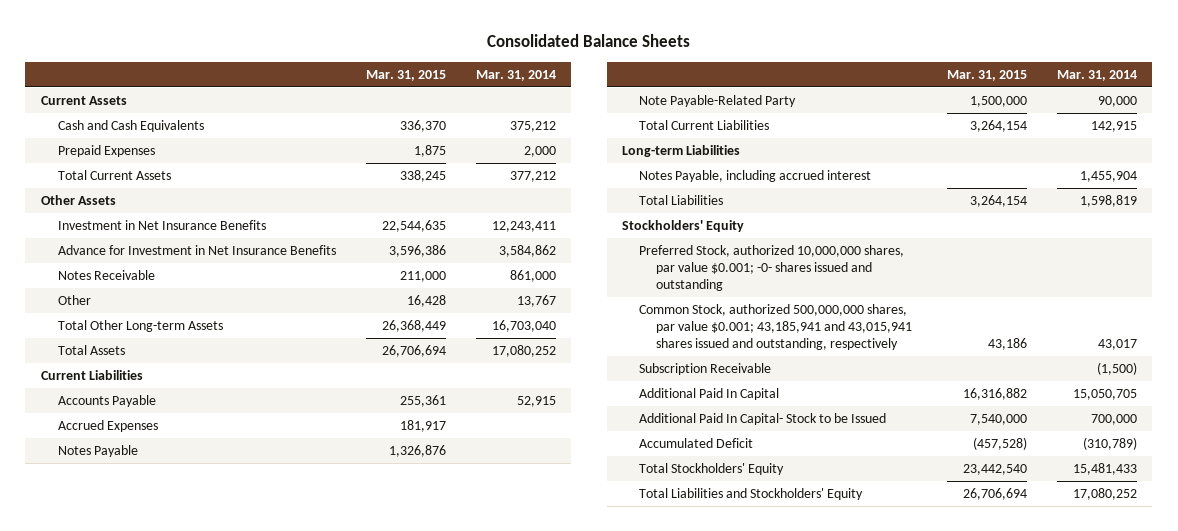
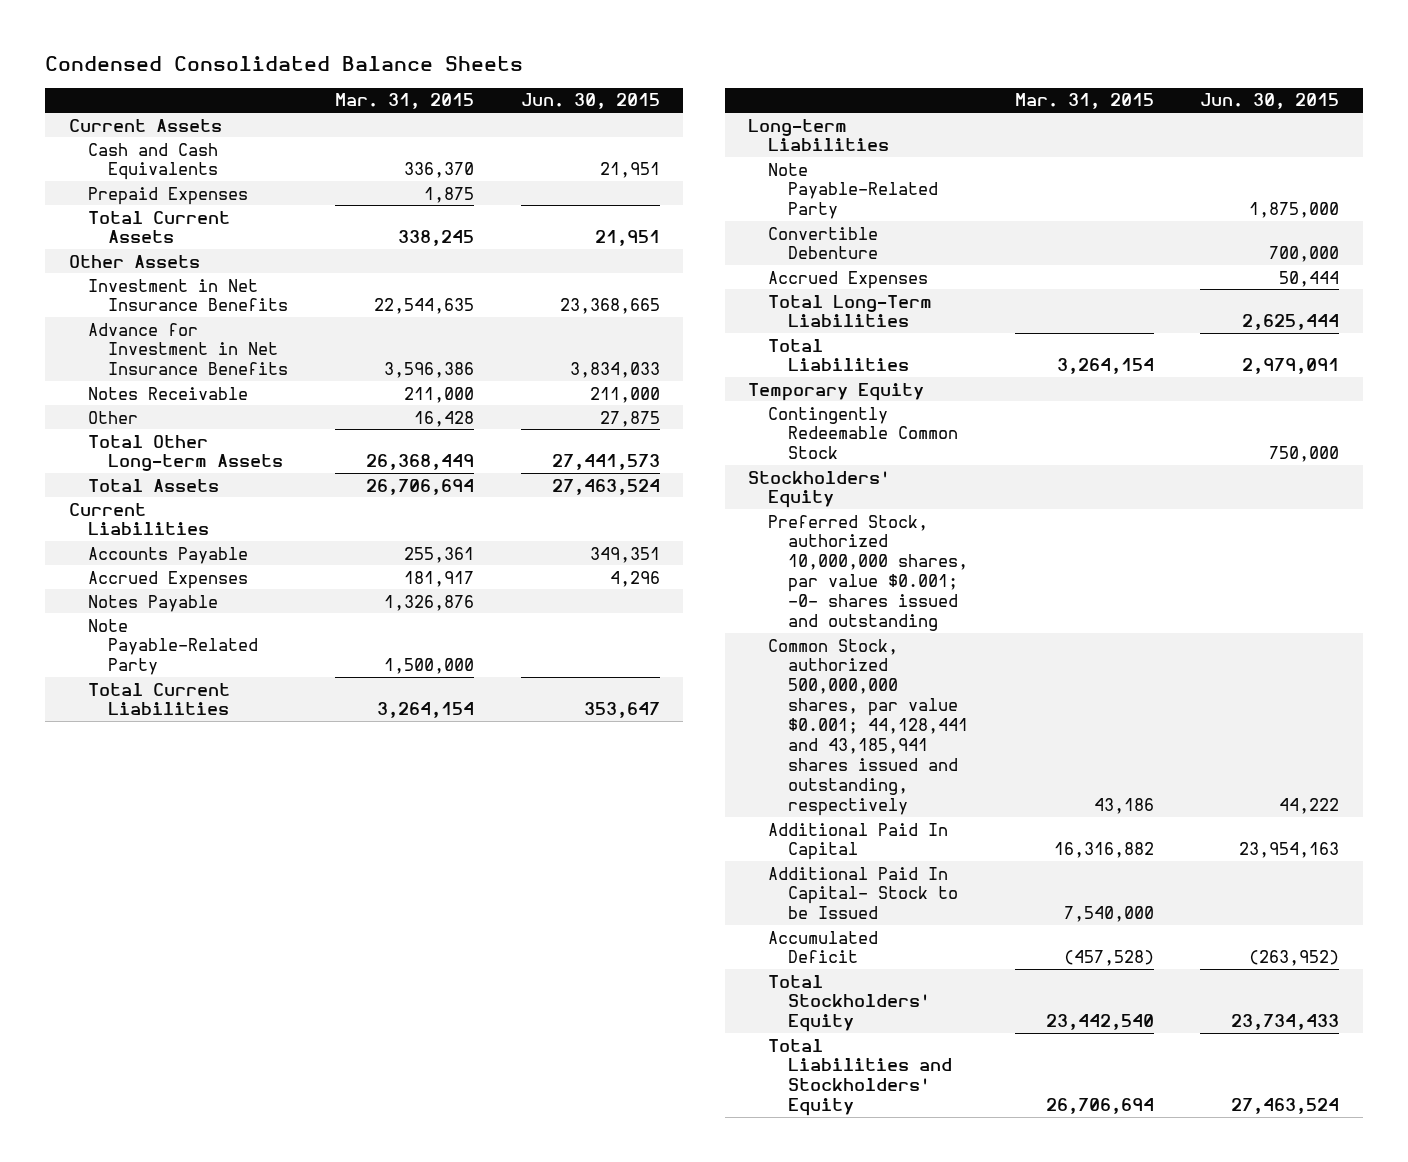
- Consolidated Balance Sheets
+ Condensed Consolidated Balance Sheets
- | Mar. 31, 2015 | Mar. 31, 2014
+ | Mar. 31, 2015 | Jun. 30, 2015
- Notes Payable, including accrued interest | | 1,455,904
+ Note Payable-Related Party | | 1,875,000
+ Convertible Debenture | | 700,000
+ Accrued Expenses | | 50,444
+ Total Long-Term Liabilities | | 2,625,444
+ Temporary Equity
+ Contingently Redeemable Common Stock | | 750,000
- Common Stock, authorized 500,000,000 shares, par value $0.001; 43,185,941 and 43,015,941 shares issued and outstanding, respectively | 43,186 | 43,017
- Subscription Receivable | | (1,500)
+ Common Stock, authorized 500,000,000 shares, par value $0.001; 44,128,441 and 43,185,941 shares issued and outstanding, respectively | 43,186 | 44,222

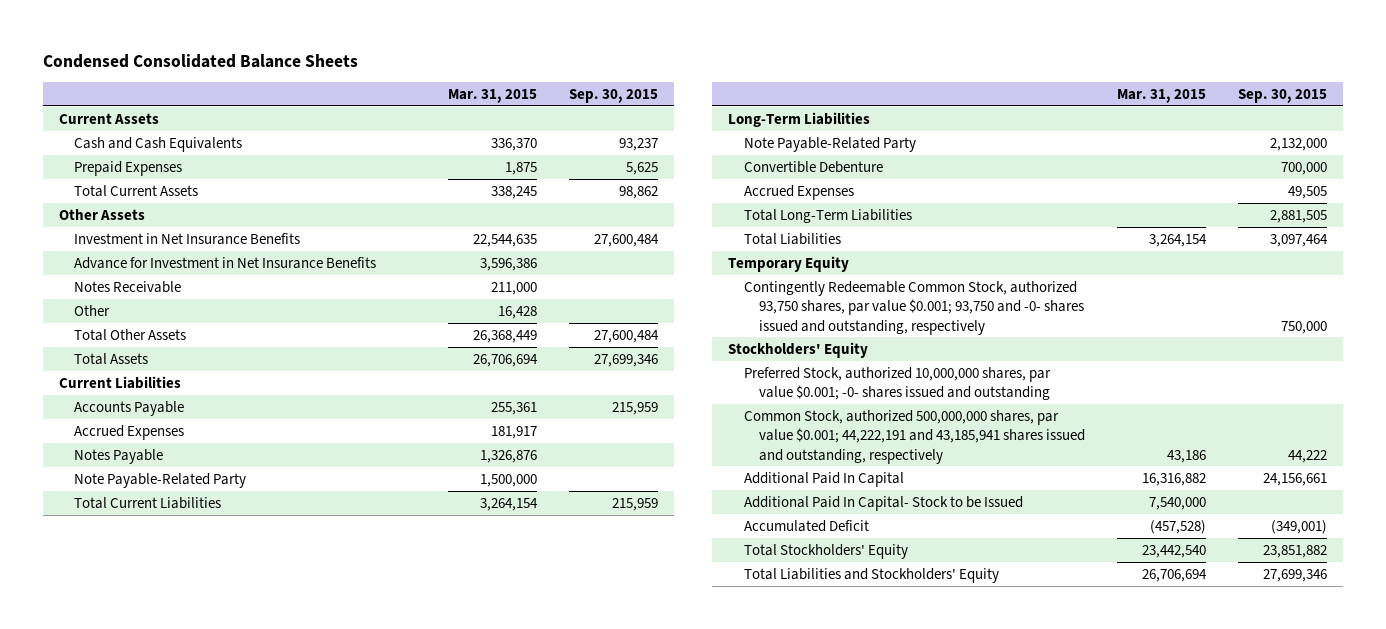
- | Mar. 31, 2015 | Jun. 30, 2015
+ | Mar. 31, 2015 | Sep. 30, 2015
- Total Other Long-term Assets | 26,368,449 | 27,441,573
+ Total Other Assets | 26,368,449 | 27,600,484
- Long-term Liabilities
+ Long-Term Liabilities
- Contingently Redeemable Common Stock | | 750,000
+ Contingently Redeemable Common Stock, authorized 93,750 shares, par value $0.001; 93,750 and -0- shares issued and outstanding, respectively | | 750,000
- Common Stock, authorized 500,000,000 shares, par value $0.001; 44,128,441 and 43,185,941 shares issued and outstanding, respectively | 43,186 | 44,222
+ Common Stock, authorized 500,000,000 shares, par value $0.001; 44,222,191 and 43,185,941 shares issued and outstanding, respectively | 43,186 | 44,222

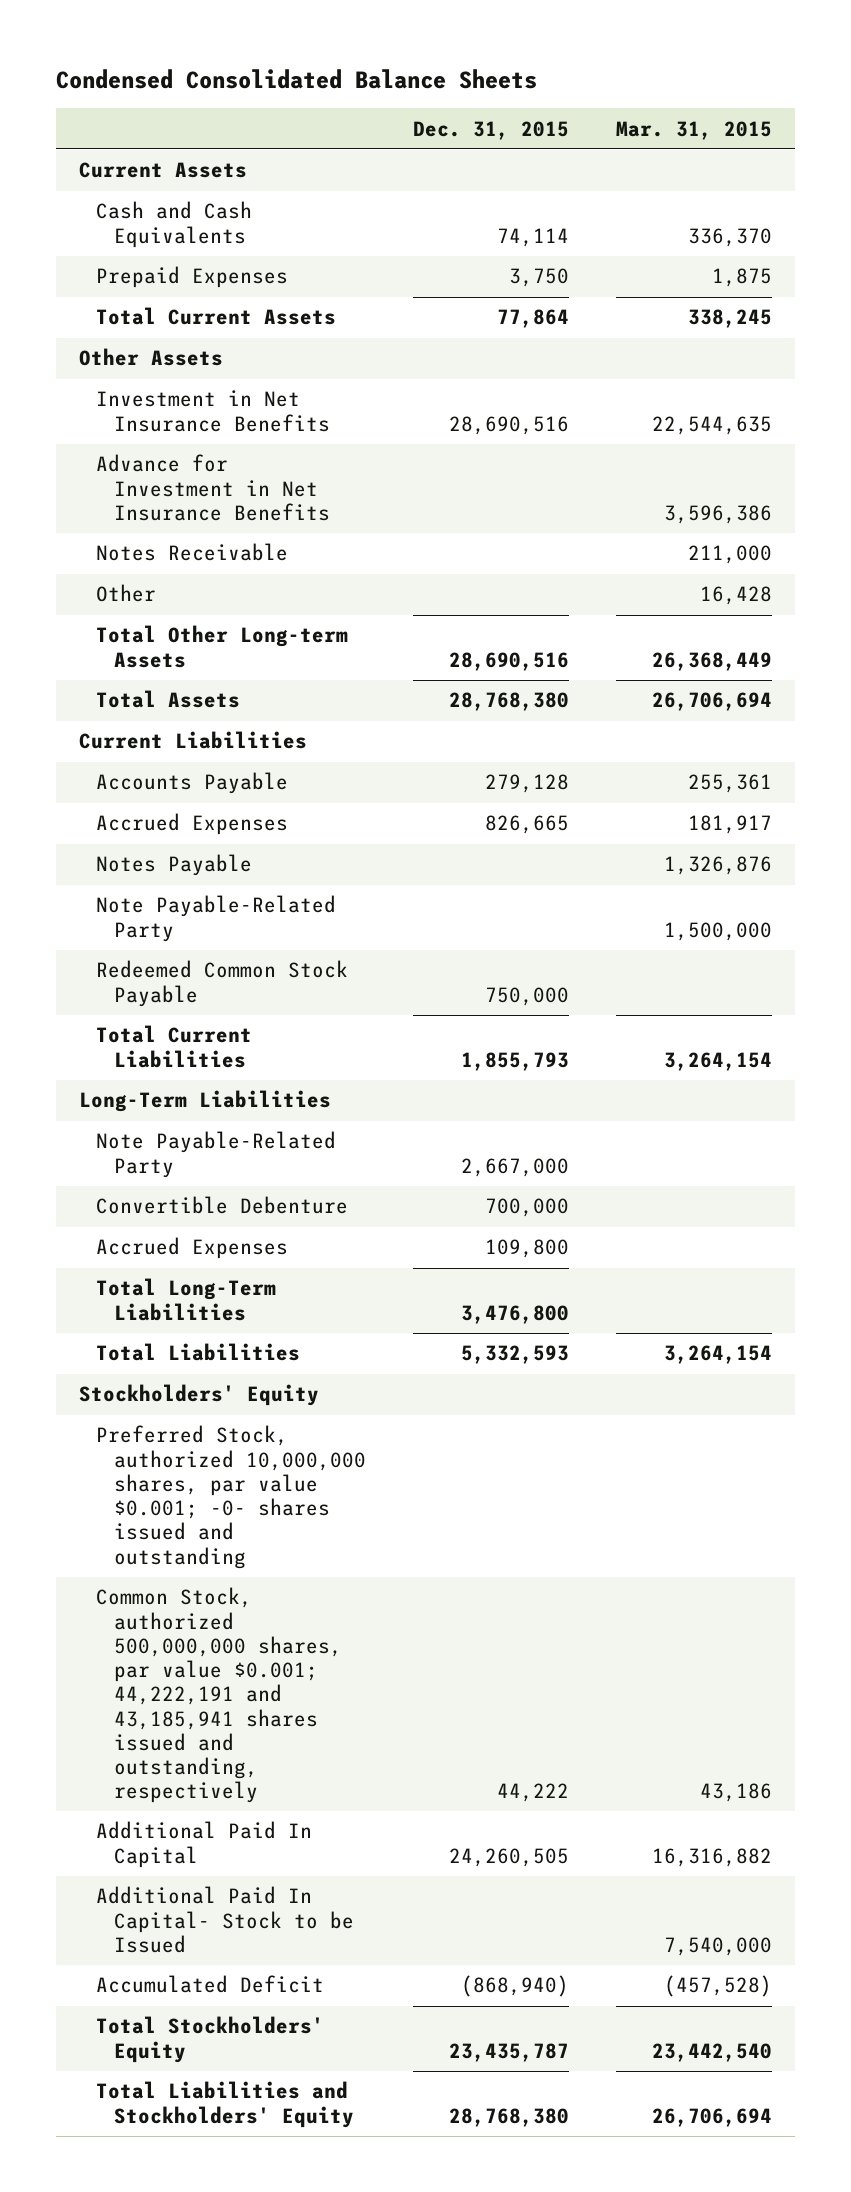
- | Mar. 31, 2015 | Sep. 30, 2015
+ | Dec. 31, 2015 | Mar. 31, 2015
- Total Other Assets | 26,368,449 | 27,600,484
+ Total Other Long-term Assets | 28,690,516 | 26,368,449
+ Redeemed Common Stock Payable | 750,000 |
- Temporary Equity
- Contingently Redeemable Common Stock, authorized 93,750 shares, par value $0.001; 93,750 and -0- shares issued and outstanding, respectively | | 750,000

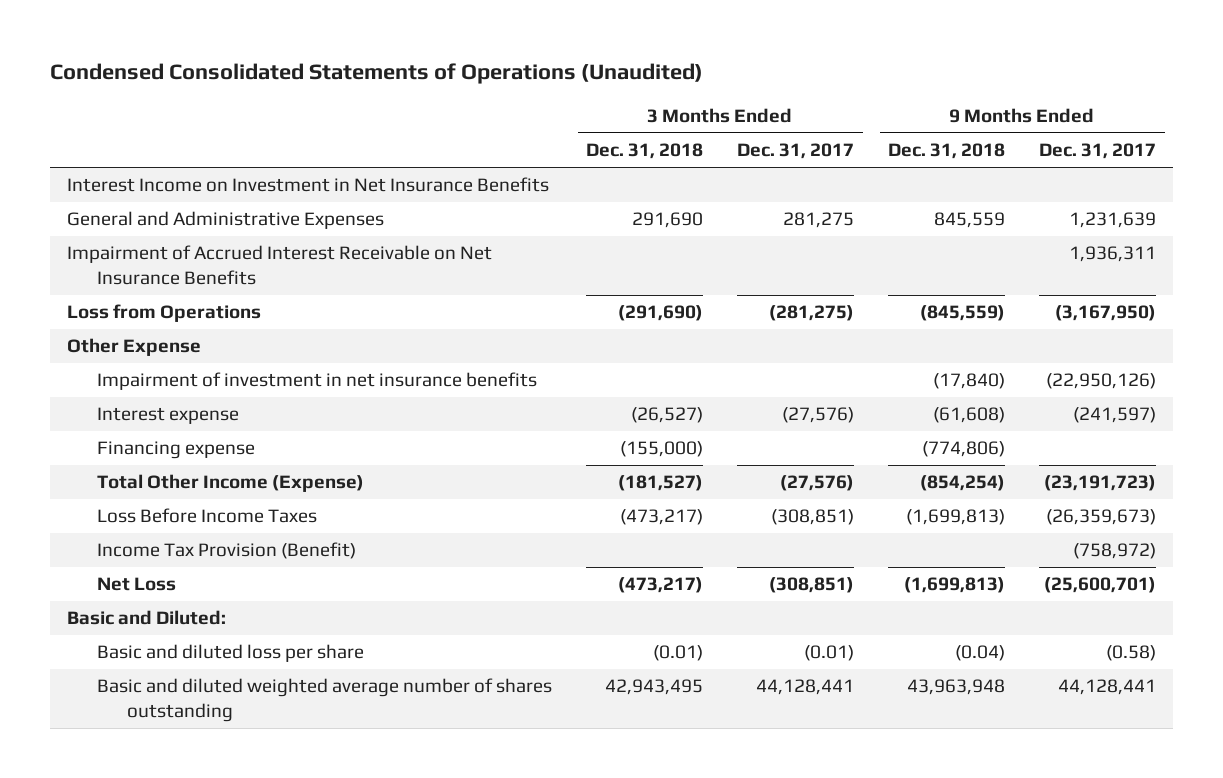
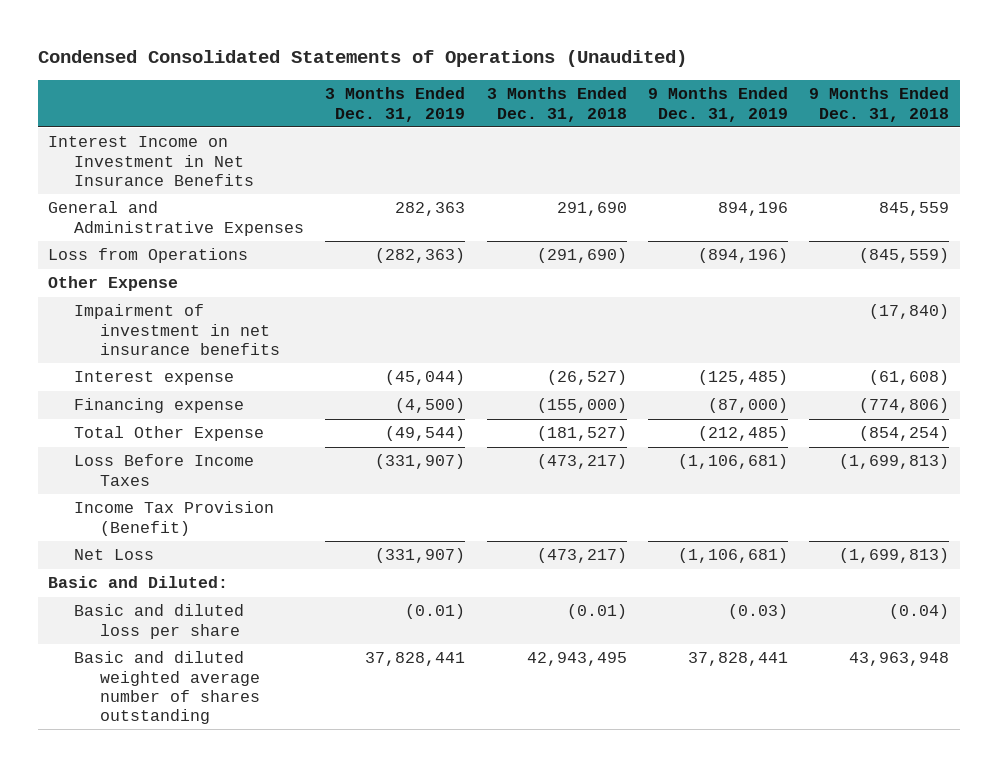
- | 3 Months Ended Dec. 31, 2018 | 3 Months Ended Dec. 31, 2017 | 9 Months Ended Dec. 31, 2018 | 9 Months Ended Dec. 31, 2017
+ | 3 Months Ended Dec. 31, 2019 | 3 Months Ended Dec. 31, 2018 | 9 Months Ended Dec. 31, 2019 | 9 Months Ended Dec. 31, 2018
- Impairment of Accrued Interest Receivable on Net Insurance Benefits | | | | 1,936,311
- Total Other Income (Expense) | (181,527) | (27,576) | (854,254) | (23,191,723)
+ Total Other Expense | (49,544) | (181,527) | (212,485) | (854,254)

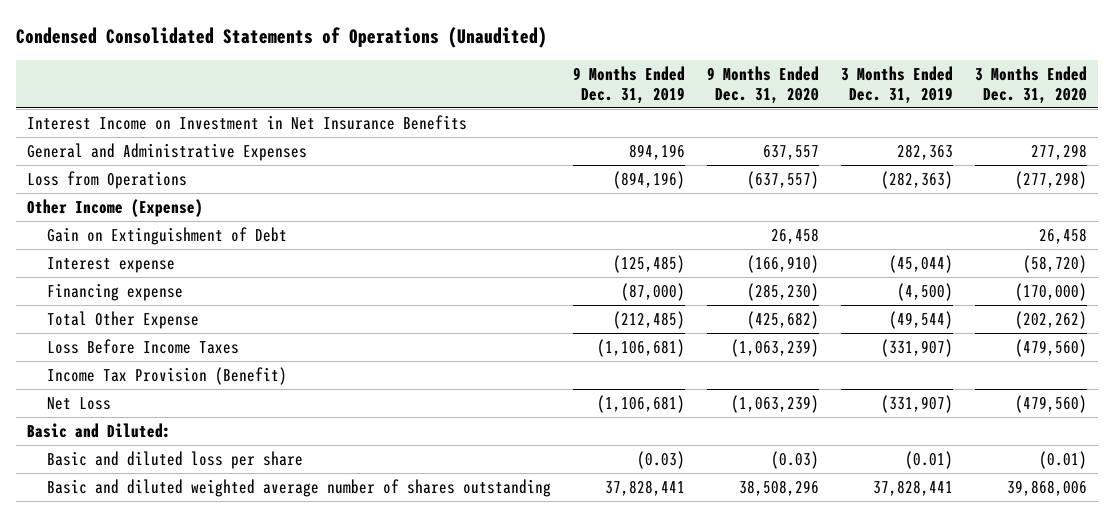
- | 3 Months Ended Dec. 31, 2019 | 3 Months Ended Dec. 31, 2018 | 9 Months Ended Dec. 31, 2019 | 9 Months Ended Dec. 31, 2018
+ | 9 Months Ended Dec. 31, 2019 | 9 Months Ended Dec. 31, 2020 | 3 Months Ended Dec. 31, 2019 | 3 Months Ended Dec. 31, 2020
- Other Expense
- Impairment of investment in net insurance benefits | | | | (17,840)
+ Other Income (Expense)
+ Gain on Extinguishment of Debt | | 26,458 | | 26,458

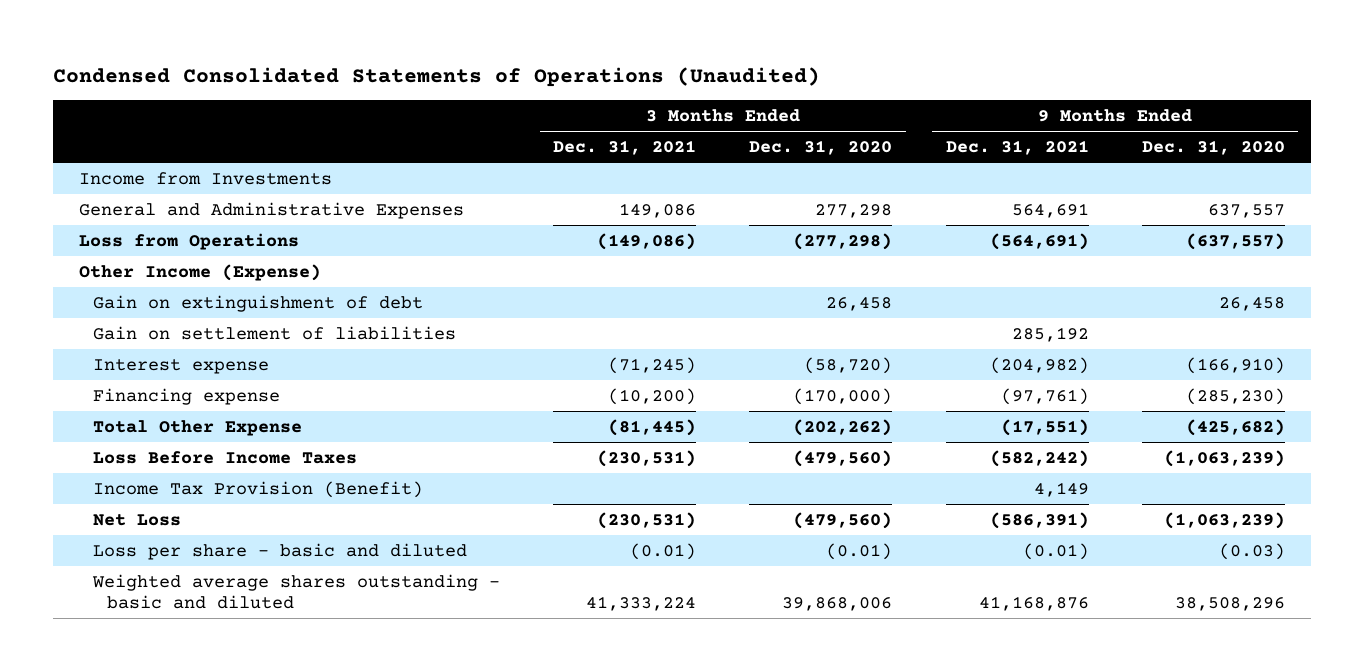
- | 9 Months Ended Dec. 31, 2019 | 9 Months Ended Dec. 31, 2020 | 3 Months Ended Dec. 31, 2019 | 3 Months Ended Dec. 31, 2020
+ | 3 Months Ended Dec. 31, 2021 | 3 Months Ended Dec. 31, 2020 | 9 Months Ended Dec. 31, 2021 | 9 Months Ended Dec. 31, 2020
- Interest Income on Investment in Net Insurance Benefits
+ Income from Investments
- Gain on Extinguishment of Debt | | 26,458 | | 26,458
+ Gain on extinguishment of debt | | 26,458 | | 26,458
+ Gain on settlement of liabilities | | | 285,192 |
- Basic and Diluted:
- Basic and diluted loss per share | (0.03) | (0.03) | (0.01) | (0.01)
- Basic and diluted weighted average number of shares outstanding | 37,828,441 | 38,508,296 | 37,828,441 | 39,868,006
+ Loss per share - basic and diluted | (0.01) | (0.01) | (0.01) | (0.03)
+ Weighted average shares outstanding - basic and diluted | 41,333,224 | 39,868,006 | 41,168,876 | 38,508,296

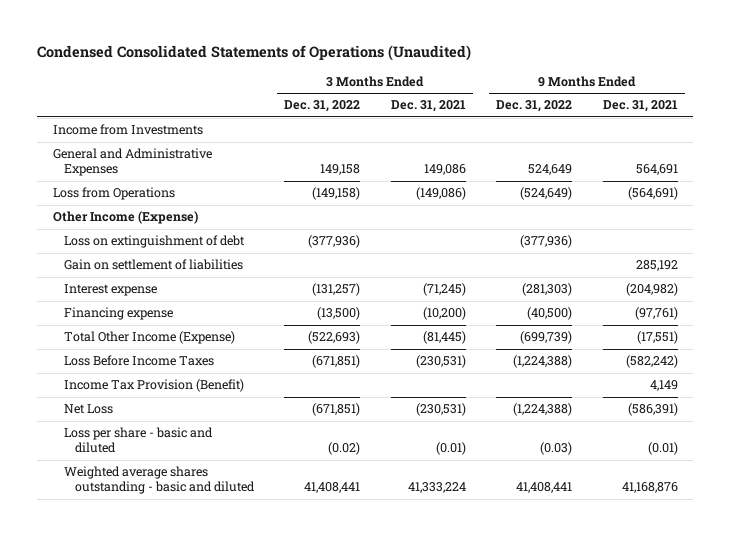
- | 3 Months Ended Dec. 31, 2021 | 3 Months Ended Dec. 31, 2020 | 9 Months Ended Dec. 31, 2021 | 9 Months Ended Dec. 31, 2020
+ | 3 Months Ended Dec. 31, 2022 | 3 Months Ended Dec. 31, 2021 | 9 Months Ended Dec. 31, 2022 | 9 Months Ended Dec. 31, 2021
- Gain on extinguishment of debt | | 26,458 | | 26,458
+ Loss on extinguishment of debt | (377,936) | | (377,936) |
- Total Other Expense | (81,445) | (202,262) | (17,551) | (425,682)
+ Total Other Income (Expense) | (522,693) | (81,445) | (699,739) | (17,551)

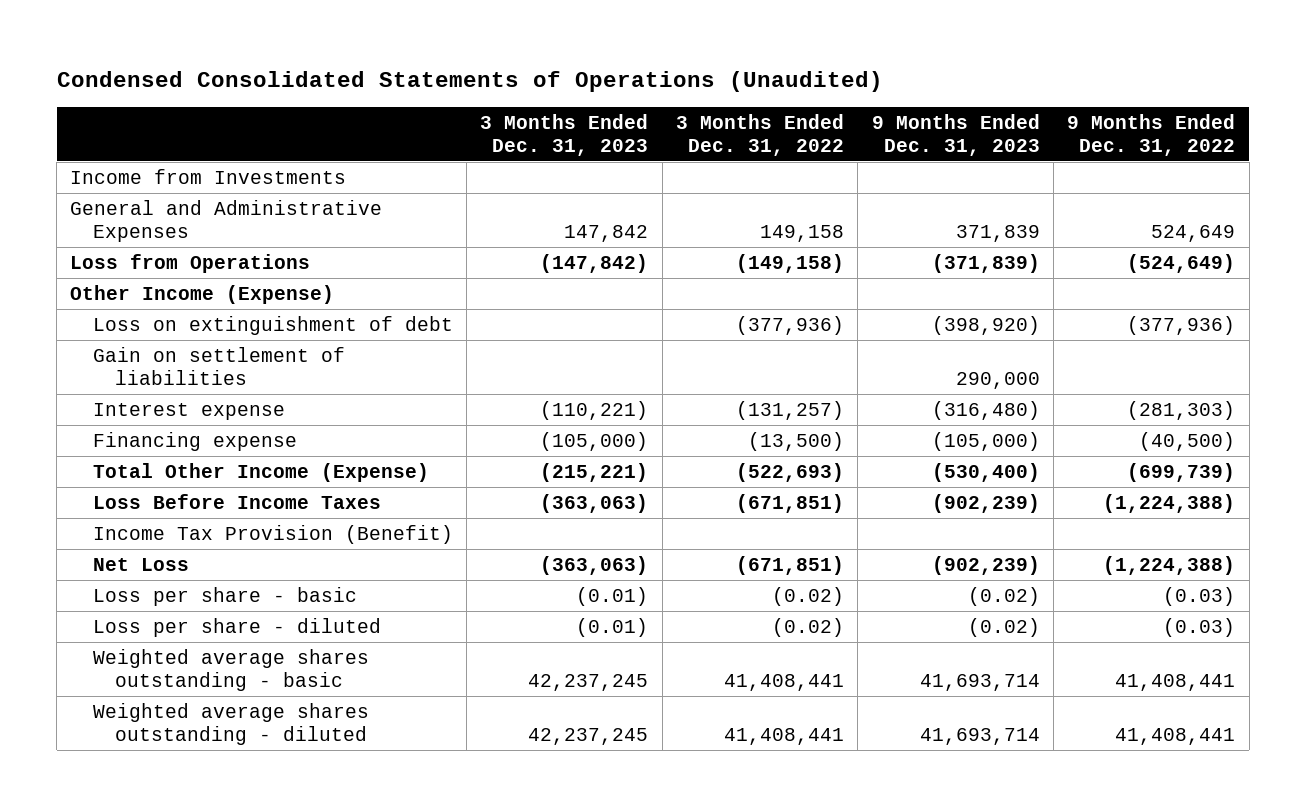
- | 3 Months Ended Dec. 31, 2022 | 3 Months Ended Dec. 31, 2021 | 9 Months Ended Dec. 31, 2022 | 9 Months Ended Dec. 31, 2021
+ | 3 Months Ended Dec. 31, 2023 | 3 Months Ended Dec. 31, 2022 | 9 Months Ended Dec. 31, 2023 | 9 Months Ended Dec. 31, 2022
- Loss per share - basic and diluted | (0.02) | (0.01) | (0.03) | (0.01)
- Weighted average shares outstanding - basic and diluted | 41,408,441 | 41,333,224 | 41,408,441 | 41,168,876
+ Loss per share - basic | (0.01) | (0.02) | (0.02) | (0.03)
+ Loss per share - diluted | (0.01) | (0.02) | (0.02) | (0.03)
+ Weighted average shares outstanding - basic | 42,237,245 | 41,408,441 | 41,693,714 | 41,408,441
+ Weighted average shares outstanding - diluted | 42,237,245 | 41,408,441 | 41,693,714 | 41,408,441

